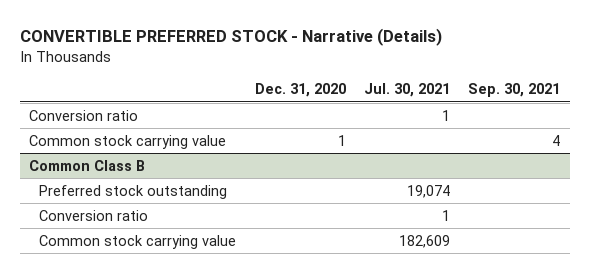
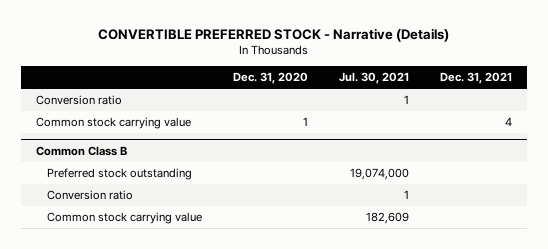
- | Dec. 31, 2020 | Jul. 30, 2021 | Sep. 30, 2021
+ | Dec. 31, 2020 | Jul. 30, 2021 | Dec. 31, 2021
@ Common Class B
- Preferred stock outstanding | | 19,074 |
+ Preferred stock outstanding | | 19,074,000 |

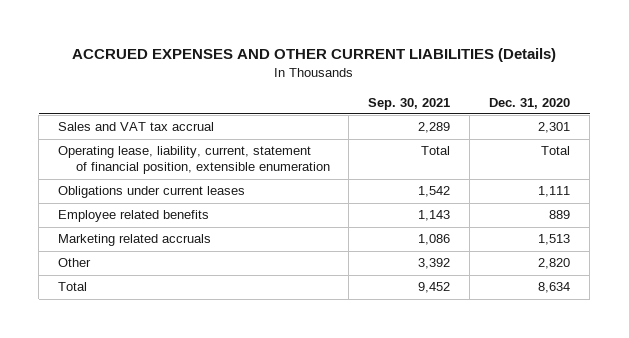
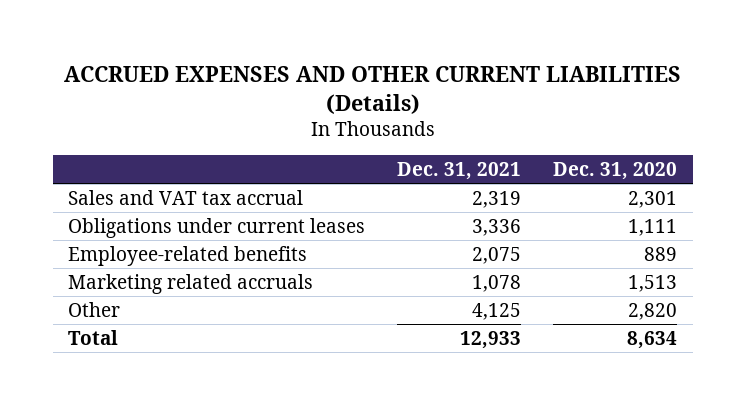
- | Sep. 30, 2021 | Dec. 31, 2020
+ | Dec. 31, 2021 | Dec. 31, 2020
- Operating lease, liability, current, statement of financial position, extensible enumeration | Total | Total
- Employee related benefits | 1,143 | 889
+ Employee-related benefits | 2,075 | 889

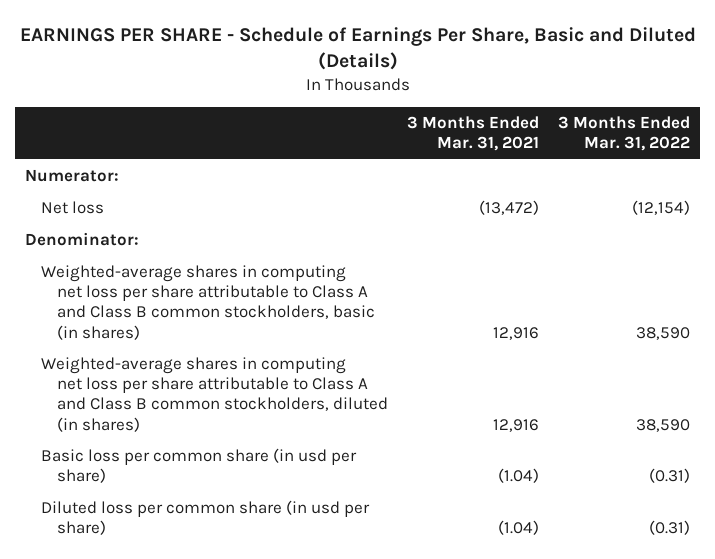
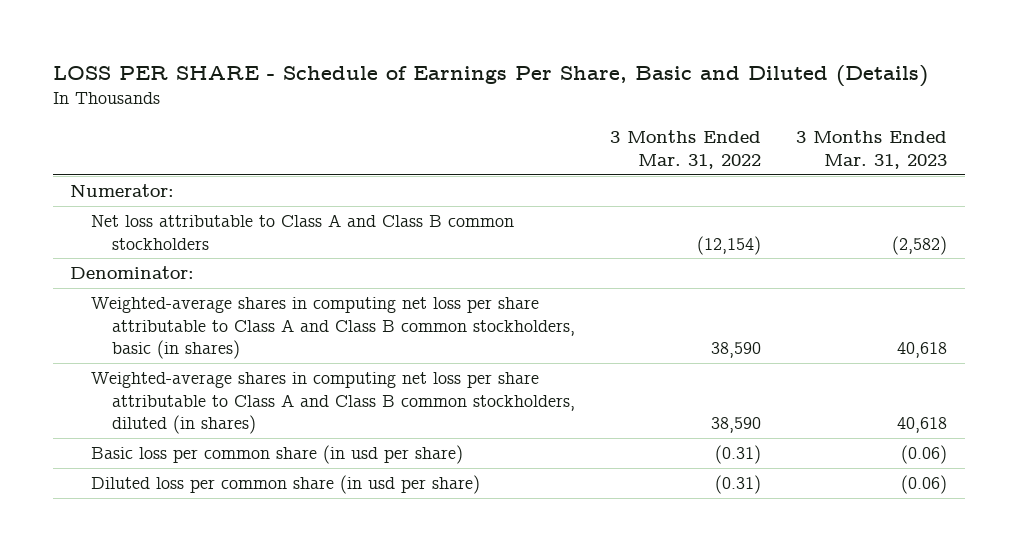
- EARNINGS PER SHARE - Schedule of Earnings Per Share, Basic and Diluted (Details)
+ LOSS PER SHARE - Schedule of Earnings Per Share, Basic and Diluted (Details)
- | 3 Months Ended Mar. 31, 2021 | 3 Months Ended Mar. 31, 2022
+ | 3 Months Ended Mar. 31, 2022 | 3 Months Ended Mar. 31, 2023
- Net loss | (13,472) | (12,154)
+ Net loss attributable to Class A and Class B common stockholders | (12,154) | (2,582)

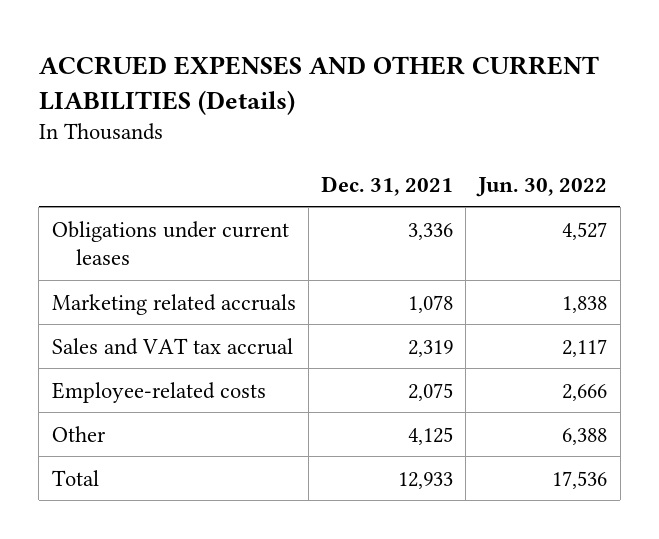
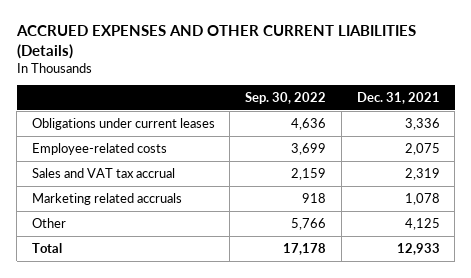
- | Dec. 31, 2021 | Jun. 30, 2022
+ | Sep. 30, 2022 | Dec. 31, 2021
moved down: Sales and VAT tax accrual | 2,159 | 2,319
moved down: Marketing related accruals | 918 | 1,078

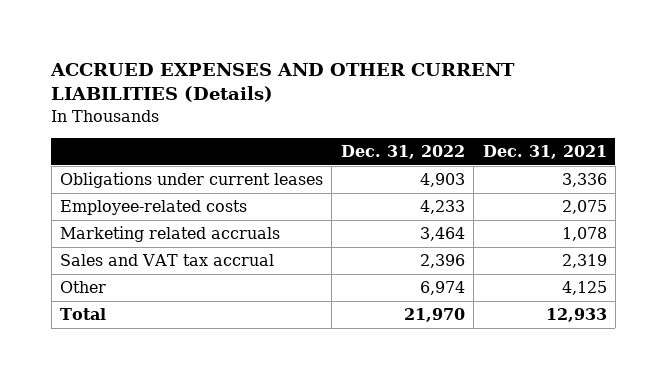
- | Sep. 30, 2022 | Dec. 31, 2021
+ | Dec. 31, 2022 | Dec. 31, 2021
moved down: Sales and VAT tax accrual | 2,396 | 2,319

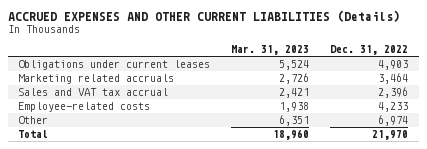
- | Dec. 31, 2022 | Dec. 31, 2021
+ | Mar. 31, 2023 | Dec. 31, 2022
moved down: Employee-related costs | 1,938 | 4,233

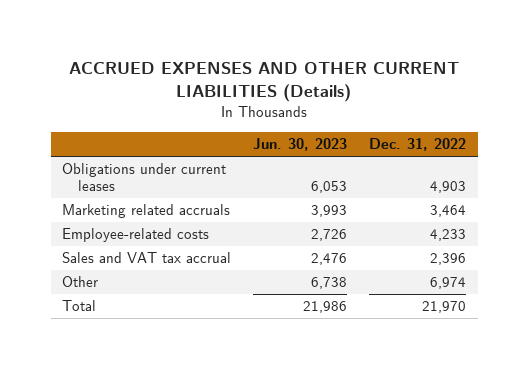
- | Mar. 31, 2023 | Dec. 31, 2022
+ | Jun. 30, 2023 | Dec. 31, 2022
moved down: Sales and VAT tax accrual | 2,476 | 2,396

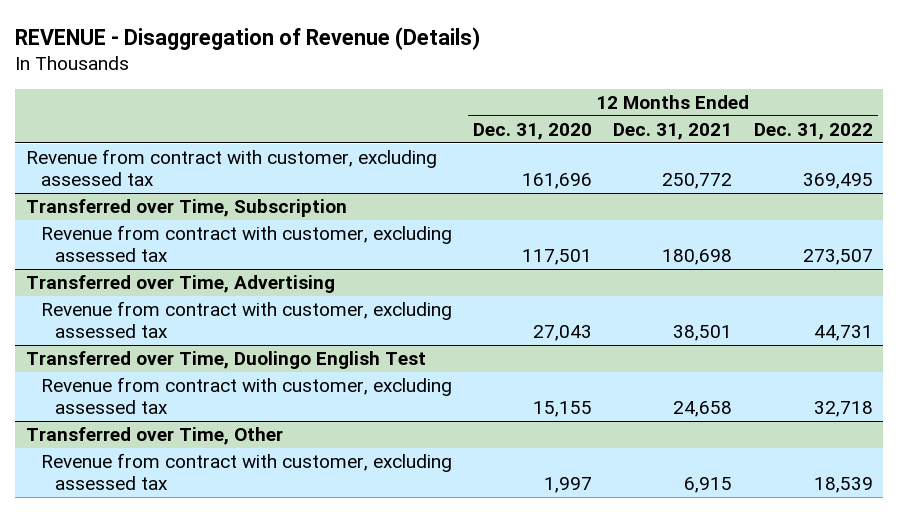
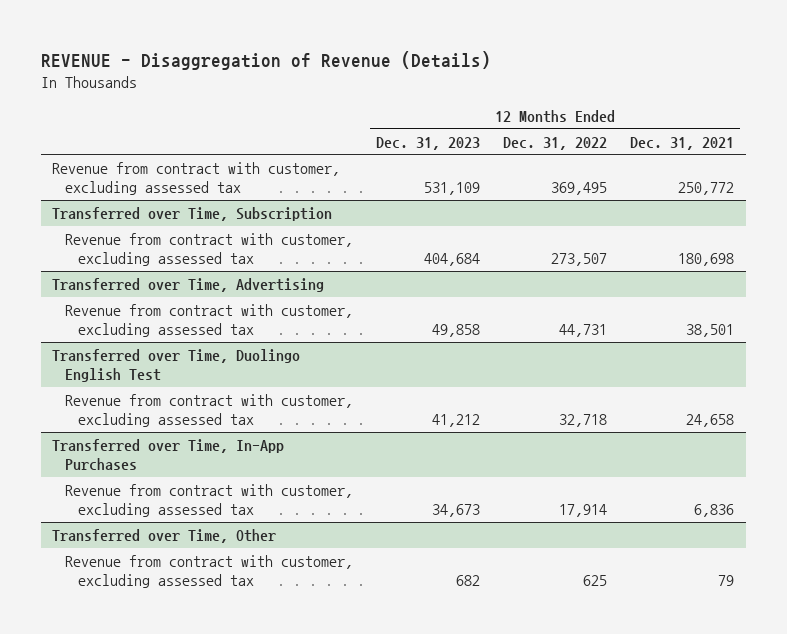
- | 12 Months Ended Dec. 31, 2020 | 12 Months Ended Dec. 31, 2021 | 12 Months Ended Dec. 31, 2022
+ | 12 Months Ended Dec. 31, 2023 | 12 Months Ended Dec. 31, 2022 | 12 Months Ended Dec. 31, 2021
+ Transferred over Time, In-App Purchases
+ Revenue from contract with customer, excluding assessed tax | 34,673 | 17,914 | 6,836
@ Transferred over Time, Other
- Revenue from contract with customer, excluding assessed tax | 1,997 | 6,915 | 18,539
+ Revenue from contract with customer, excluding assessed tax | 682 | 625 | 79

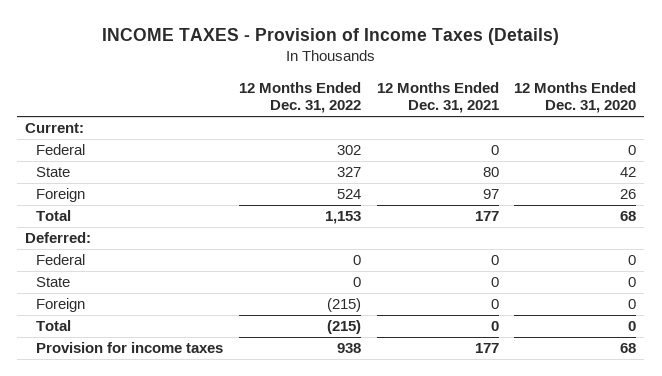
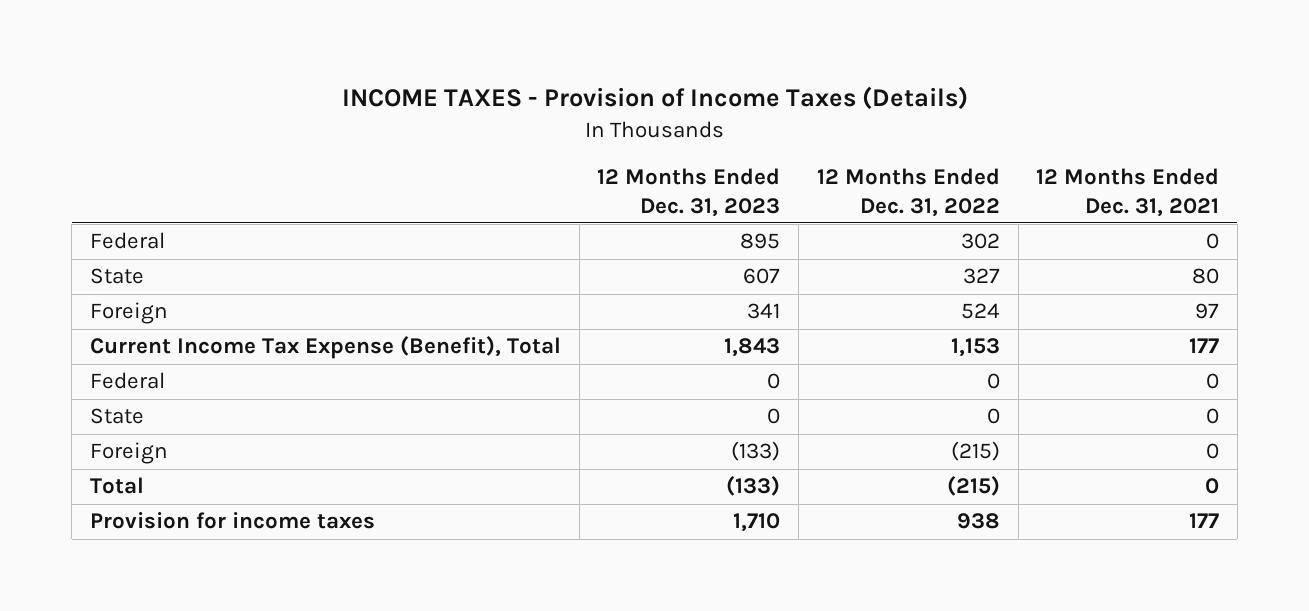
- | 12 Months Ended Dec. 31, 2022 | 12 Months Ended Dec. 31, 2021 | 12 Months Ended Dec. 31, 2020
+ | 12 Months Ended Dec. 31, 2023 | 12 Months Ended Dec. 31, 2022 | 12 Months Ended Dec. 31, 2021
- Current:
- Total | 1,153 | 177 | 68
- Deferred:
+ Current Income Tax Expense (Benefit), Total | 1,843 | 1,153 | 177

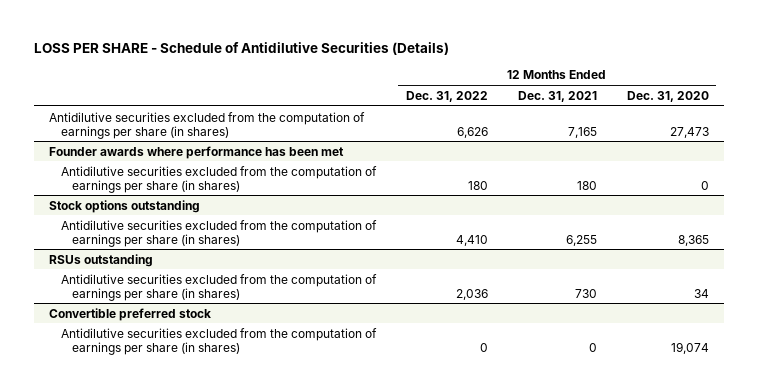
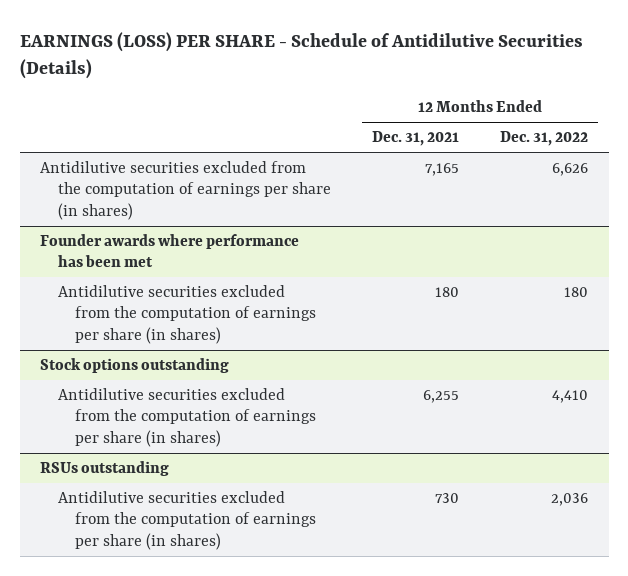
- LOSS PER SHARE - Schedule of Antidilutive Securities (Details)
+ EARNINGS (LOSS) PER SHARE - Schedule of Antidilutive Securities (Details)
- | 12 Months Ended Dec. 31, 2022 | 12 Months Ended Dec. 31, 2021 | 12 Months Ended Dec. 31, 2020
+ | 12 Months Ended Dec. 31, 2021 | 12 Months Ended Dec. 31, 2022
- Convertible preferred stock
- Antidilutive securities excluded from the computation of earnings per share (in shares) | 0 | 0 | 19,074

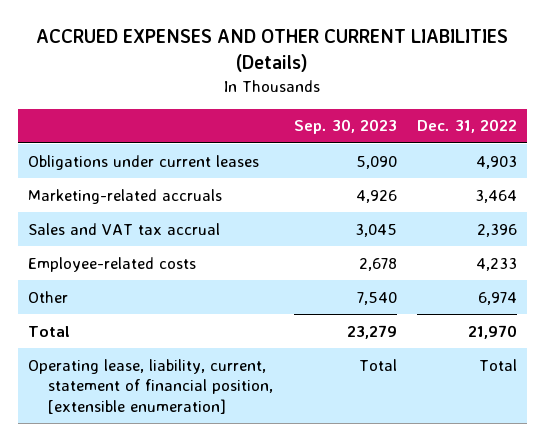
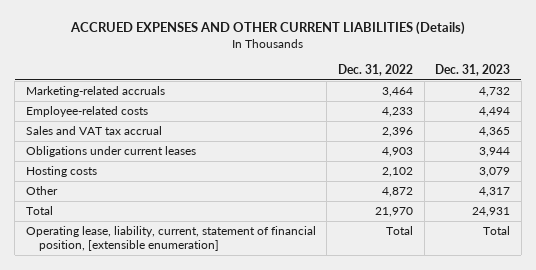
- | Sep. 30, 2023 | Dec. 31, 2022
+ | Dec. 31, 2022 | Dec. 31, 2023
- Other | 7,540 | 6,974
moved down: Sales and VAT tax accrual | 2,396 | 4,365
moved down: Obligations under current leases | 4,903 | 3,944
+ Hosting costs | 2,102 | 3,079
+ Other | 4,872 | 4,317

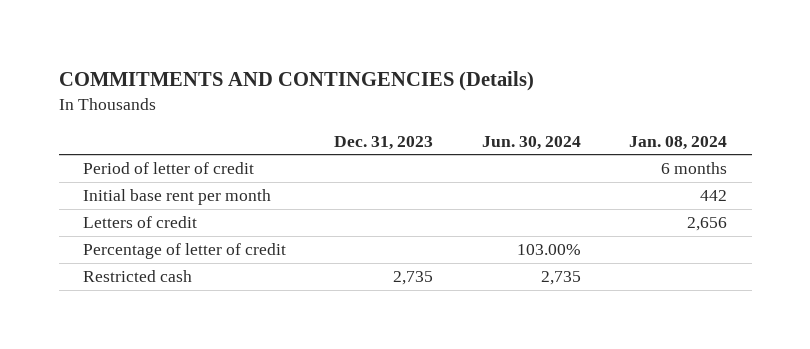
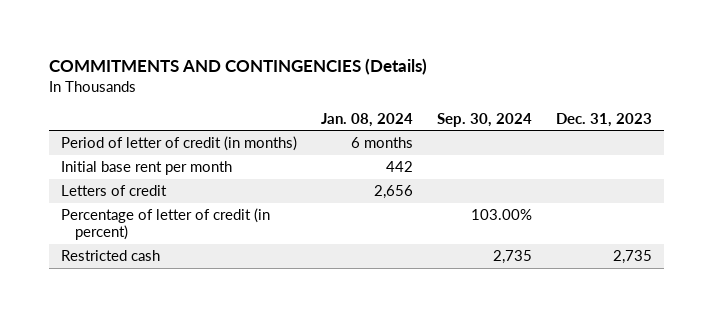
- | Dec. 31, 2023 | Jun. 30, 2024 | Jan. 08, 2024
+ | Jan. 08, 2024 | Sep. 30, 2024 | Dec. 31, 2023
- Period of letter of credit | | | 6 months
+ Period of letter of credit (in months) | 6 months | |
- Percentage of letter of credit | | 103.00% |
+ Percentage of letter of credit (in percent) | | 103.00% |

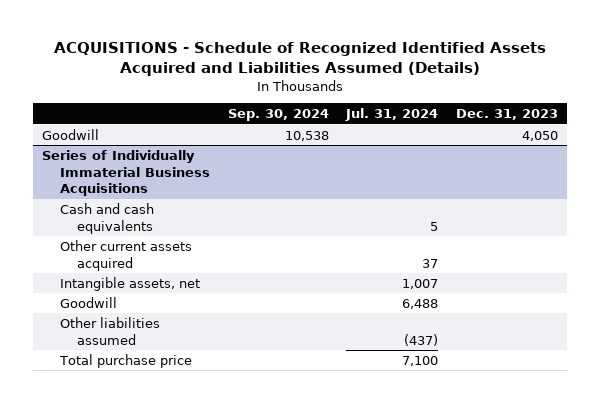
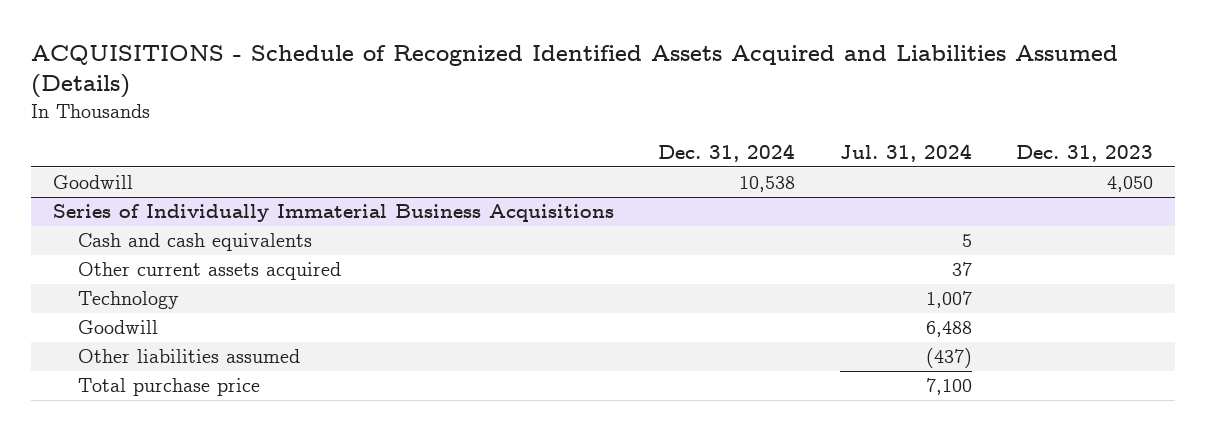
- | Sep. 30, 2024 | Jul. 31, 2024 | Dec. 31, 2023
+ | Dec. 31, 2024 | Jul. 31, 2024 | Dec. 31, 2023
@ Series of Individually Immaterial Business Acquisitions
- Intangible assets, net | | 1,007 |
+ Technology | | 1,007 |

